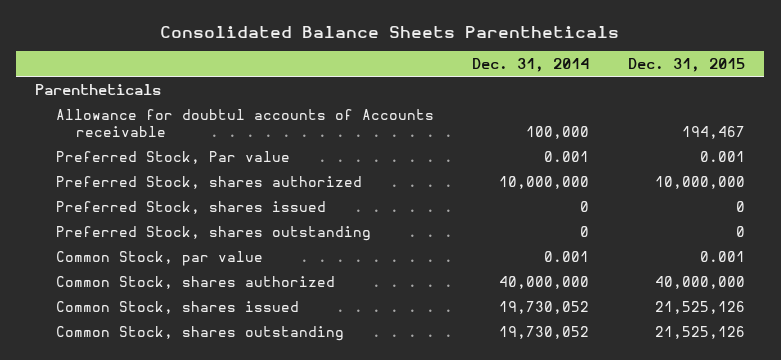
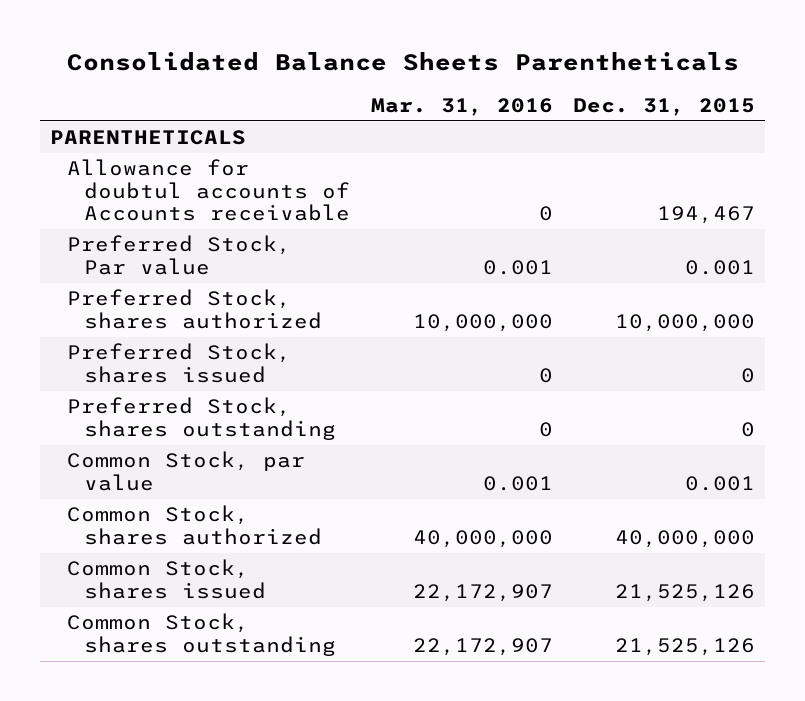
- | Dec. 31, 2014 | Dec. 31, 2015
+ | Mar. 31, 2016 | Dec. 31, 2015
- Parentheticals
+ PARENTHETICALS

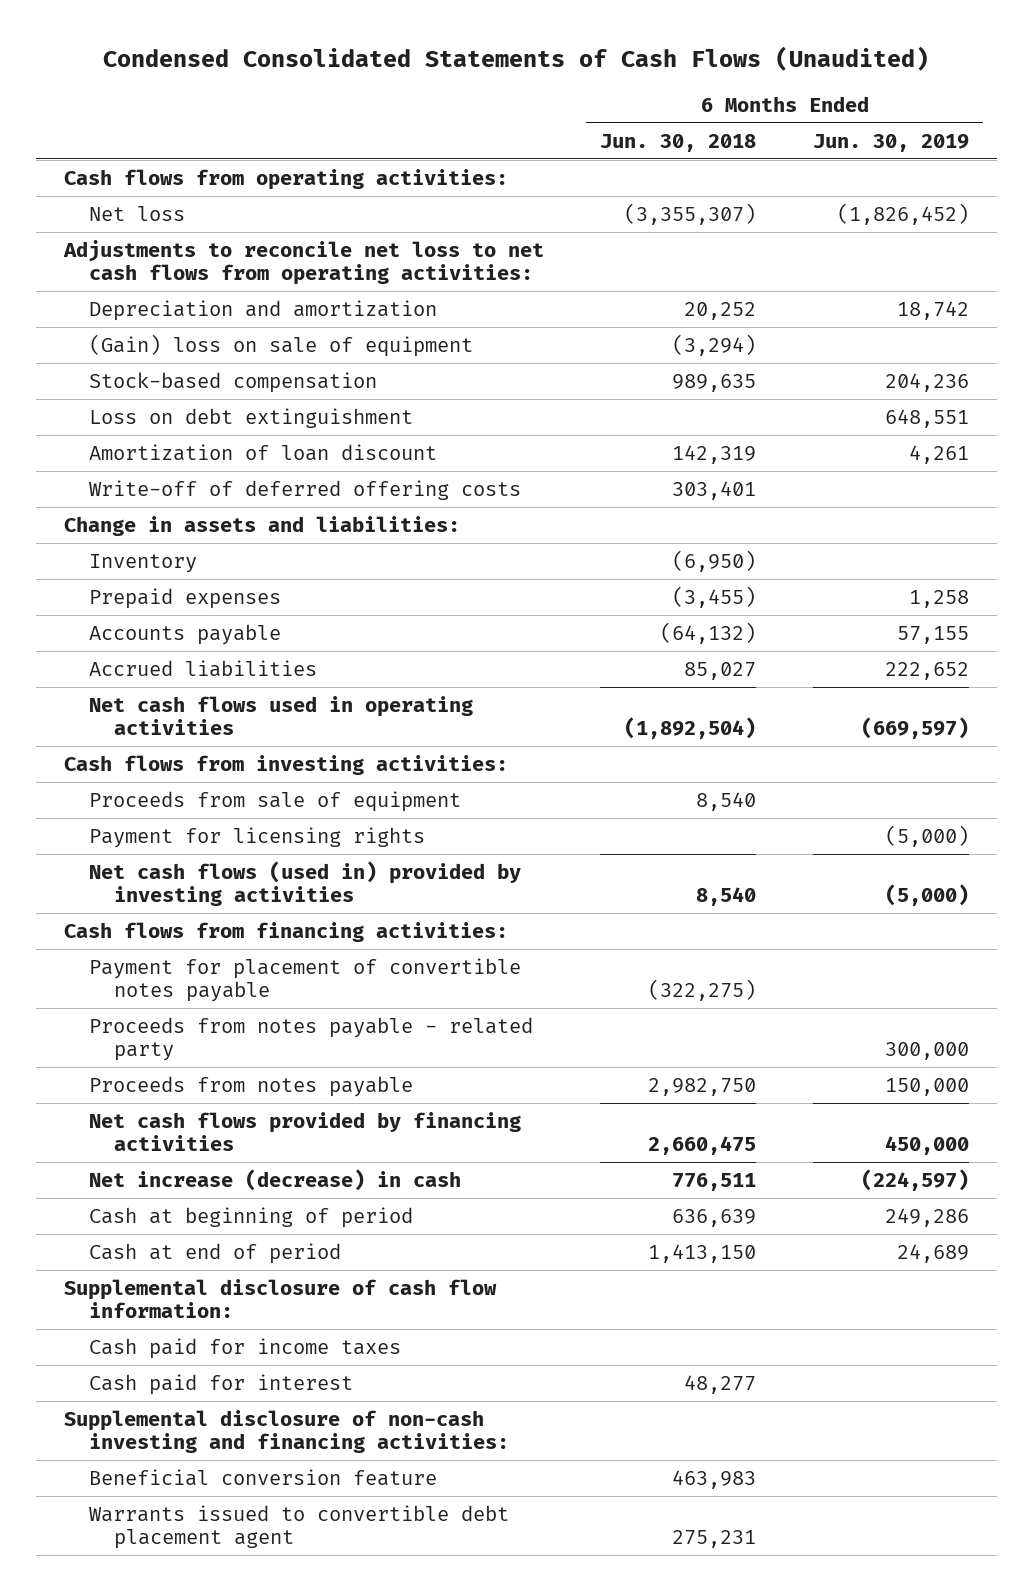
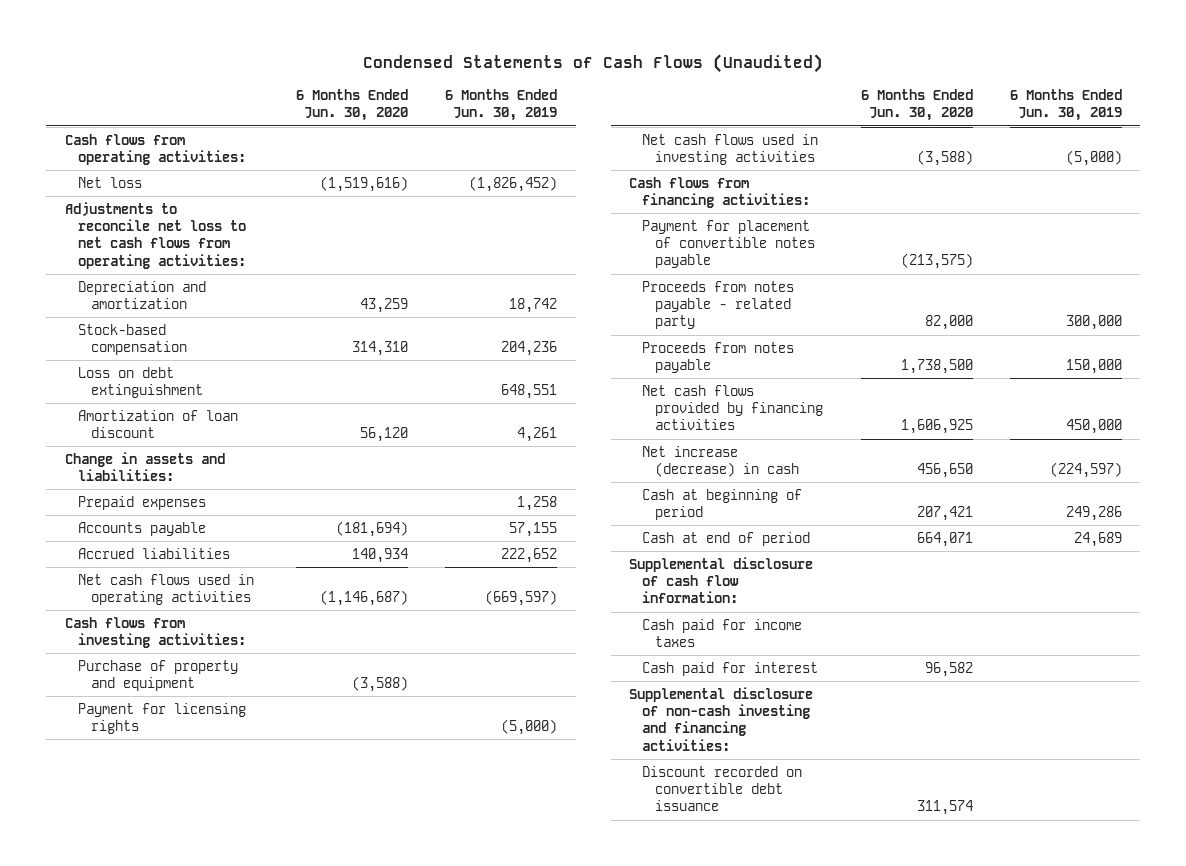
- Condensed Consolidated Statements of Cash Flows (Unaudited)
+ Condensed Statements of Cash Flows (Unaudited)
- | 6 Months Ended Jun. 30, 2018 | 6 Months Ended Jun. 30, 2019
+ | 6 Months Ended Jun. 30, 2020 | 6 Months Ended Jun. 30, 2019
- (Gain) loss on sale of equipment | (3,294) |
- Write-off of deferred offering costs | 303,401 |
- Inventory | (6,950) |
- Proceeds from sale of equipment | 8,540 |
+ Purchase of property and equipment | (3,588) |
- Net cash flows (used in) provided by investing activities | 8,540 | (5,000)
+ Net cash flows used in investing activities | (3,588) | (5,000)
- Beneficial conversion feature | 463,983 |
- Warrants issued to convertible debt placement agent | 275,231 |
+ Discount recorded on convertible debt issuance | 311,574 |

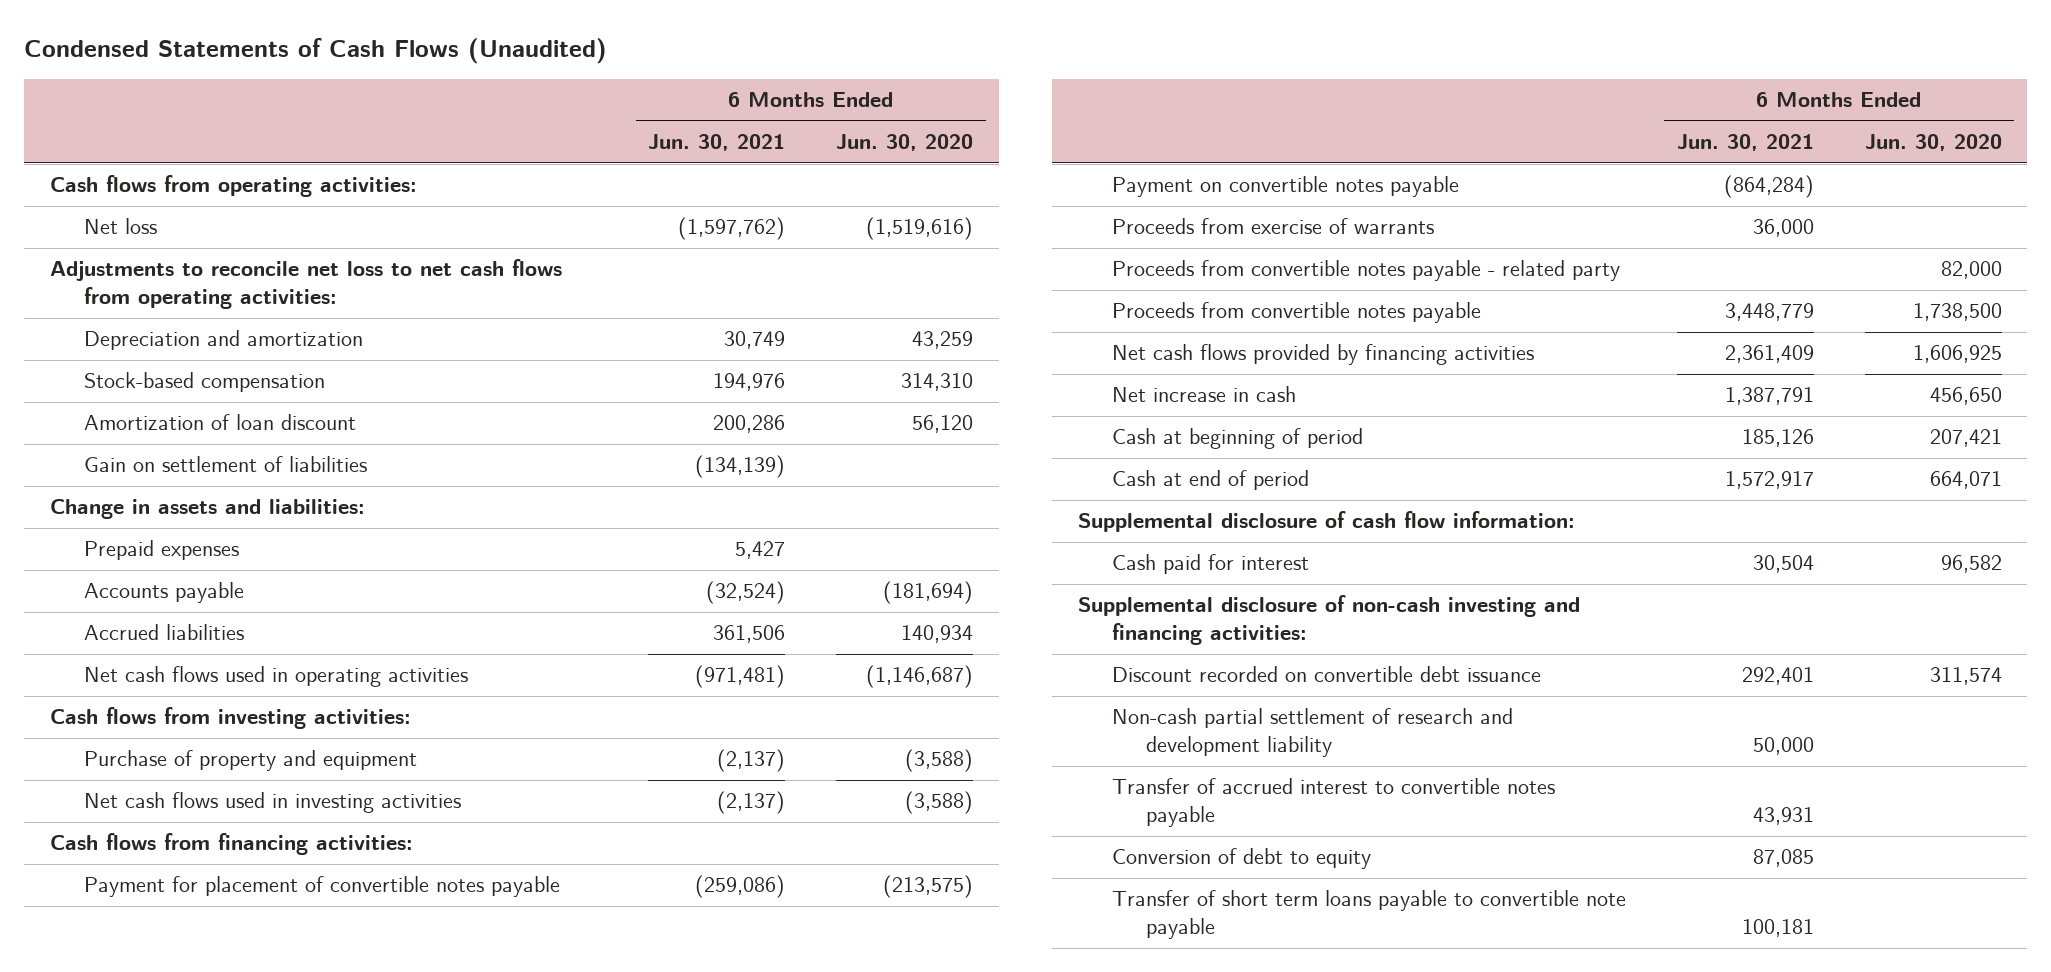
- | 6 Months Ended Jun. 30, 2020 | 6 Months Ended Jun. 30, 2019
+ | 6 Months Ended Jun. 30, 2021 | 6 Months Ended Jun. 30, 2020
- Loss on debt extinguishment | | 648,551
+ Gain on settlement of liabilities | (134,139) |
- Payment for licensing rights | | (5,000)
- Proceeds from notes payable - related party | 82,000 | 300,000
- Proceeds from notes payable | 1,738,500 | 150,000
+ Payment on convertible notes payable | (864,284) |
+ Proceeds from exercise of warrants | 36,000 |
+ Proceeds from convertible notes payable - related party | | 82,000
+ Proceeds from convertible notes payable | 3,448,779 | 1,738,500
- Net increase (decrease) in cash | 456,650 | (224,597)
+ Net increase in cash | 1,387,791 | 456,650
- Cash paid for income taxes
+ Non-cash partial settlement of research and development liability | 50,000 |
+ Transfer of accrued interest to convertible notes payable | 43,931 |
+ Conversion of debt to equity | 87,085 |
+ Transfer of short term loans payable to convertible note payable | 100,181 |

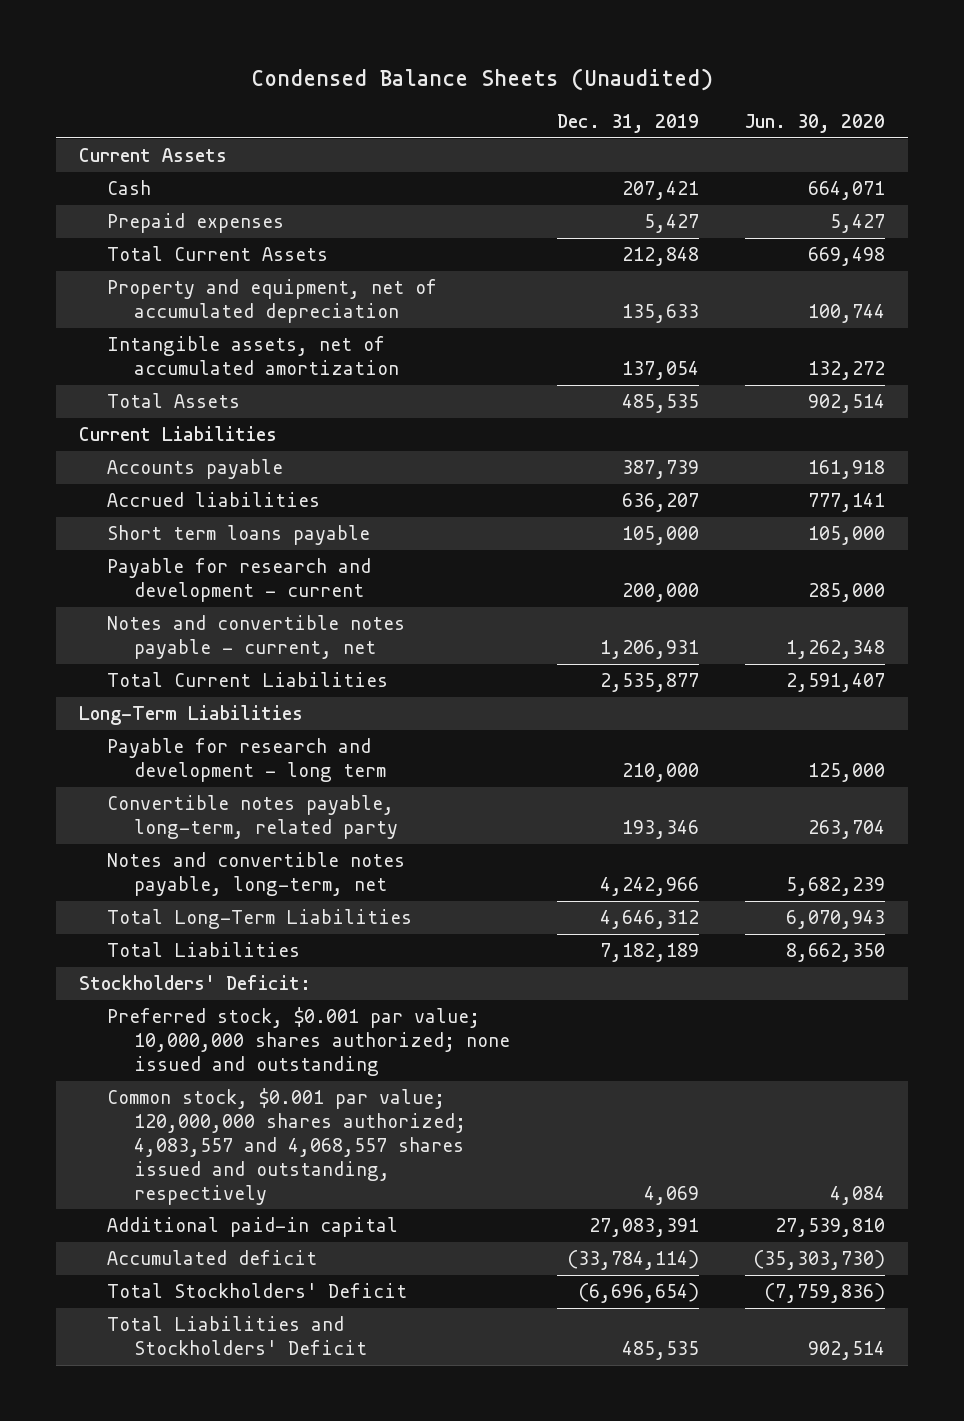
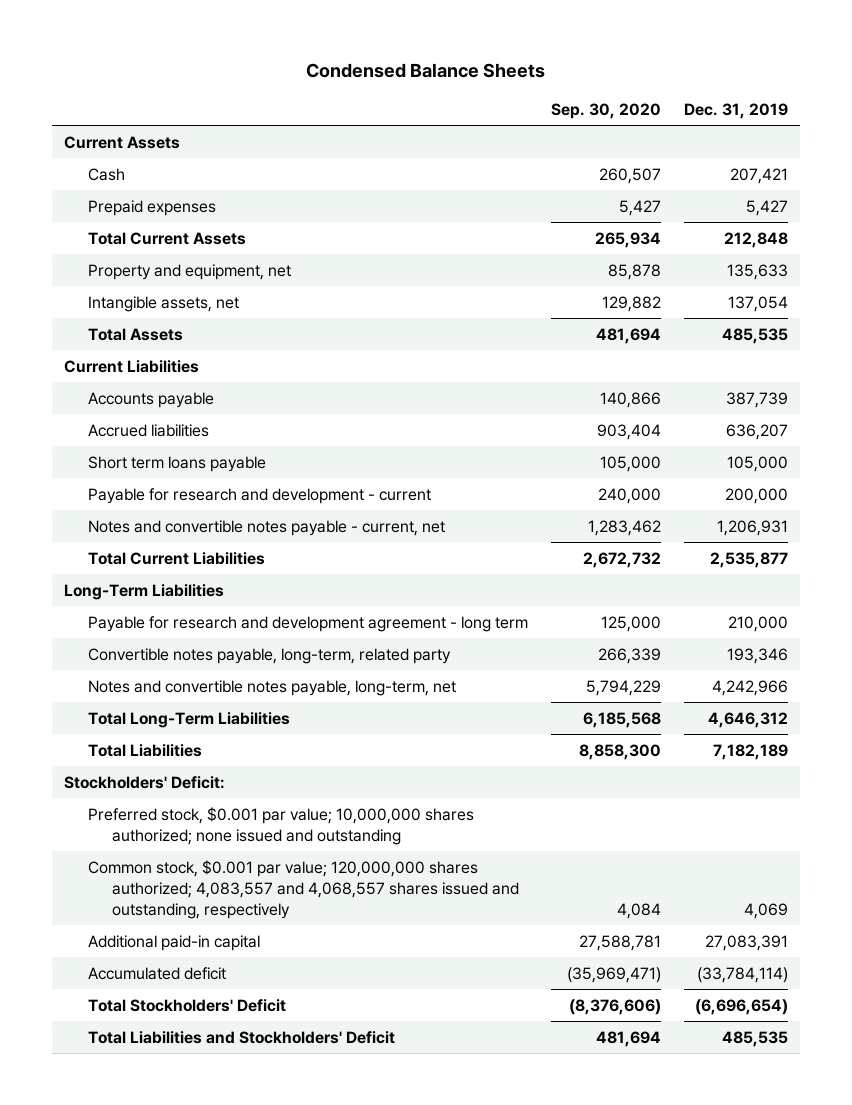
- Condensed Balance Sheets (Unaudited)
+ Condensed Balance Sheets
- | Dec. 31, 2019 | Jun. 30, 2020
+ | Sep. 30, 2020 | Dec. 31, 2019
- Property and equipment, net of accumulated depreciation | 135,633 | 100,744
- Intangible assets, net of accumulated amortization | 137,054 | 132,272
+ Property and equipment, net | 85,878 | 135,633
+ Intangible assets, net | 129,882 | 137,054
- Payable for research and development - long term | 210,000 | 125,000
+ Payable for research and development agreement - long term | 125,000 | 210,000

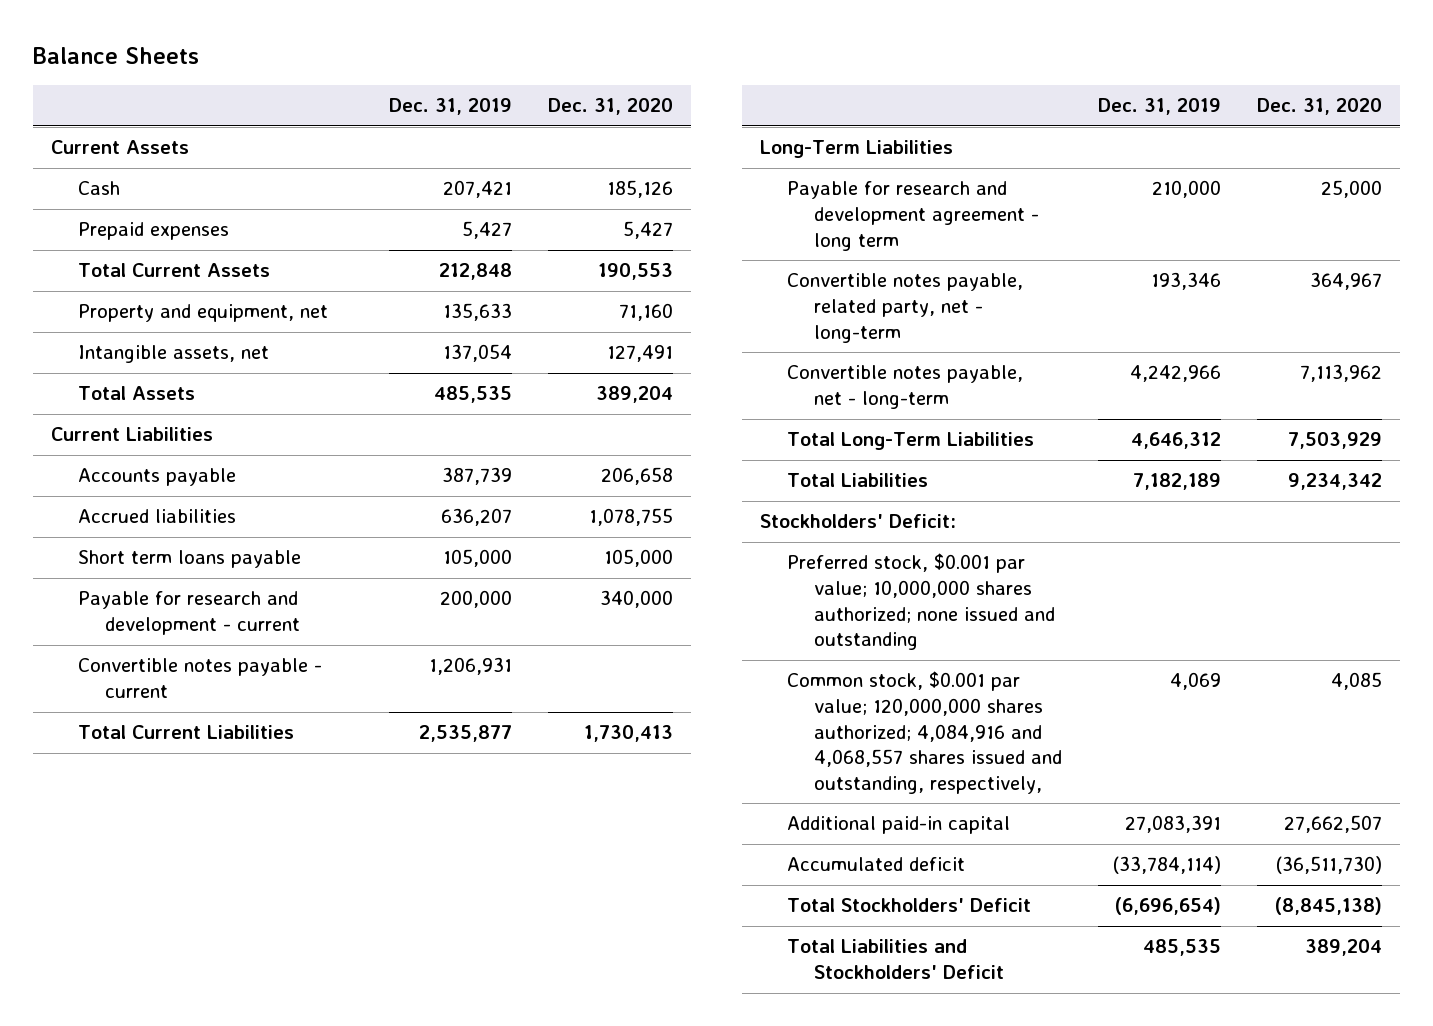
- Condensed Balance Sheets
+ Balance Sheets
- | Sep. 30, 2020 | Dec. 31, 2019
+ | Dec. 31, 2019 | Dec. 31, 2020
- Notes and convertible notes payable - current, net | 1,283,462 | 1,206,931
+ Convertible notes payable - current | 1,206,931 |
- Convertible notes payable, long-term, related party | 266,339 | 193,346
- Notes and convertible notes payable, long-term, net | 5,794,229 | 4,242,966
+ Convertible notes payable, related party, net - long-term | 193,346 | 364,967
+ Convertible notes payable, net - long-term | 4,242,966 | 7,113,962
- Common stock, $0.001 par value; 120,000,000 shares authorized; 4,083,557 and 4,068,557 shares issued and outstanding, respectively | 4,084 | 4,069
+ Common stock, $0.001 par value; 120,000,000 shares authorized; 4,084,916 and 4,068,557 shares issued and outstanding, respectively, | 4,069 | 4,085

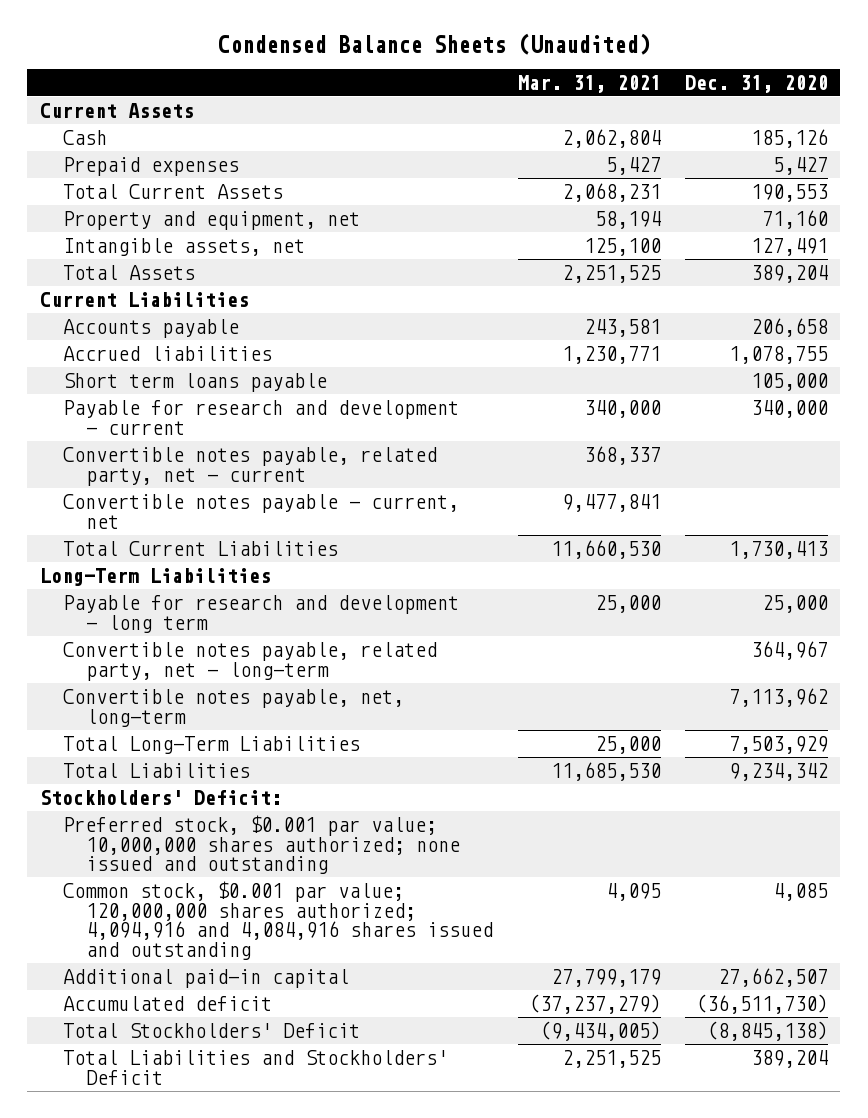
- Balance Sheets
+ Condensed Balance Sheets (Unaudited)
- | Dec. 31, 2019 | Dec. 31, 2020
+ | Mar. 31, 2021 | Dec. 31, 2020
- Convertible notes payable - current | 1,206,931 |
+ Convertible notes payable, related party, net - current | 368,337 |
+ Convertible notes payable - current, net | 9,477,841 |
- Payable for research and development agreement - long term | 210,000 | 25,000
+ Payable for research and development - long term | 25,000 | 25,000
- Convertible notes payable, net - long-term | 4,242,966 | 7,113,962
+ Convertible notes payable, net, long-term | | 7,113,962
- Common stock, $0.001 par value; 120,000,000 shares authorized; 4,084,916 and 4,068,557 shares issued and outstanding, respectively, | 4,069 | 4,085
+ Common stock, $0.001 par value; 120,000,000 shares authorized; 4,094,916 and 4,084,916 shares issued and outstanding | 4,095 | 4,085

